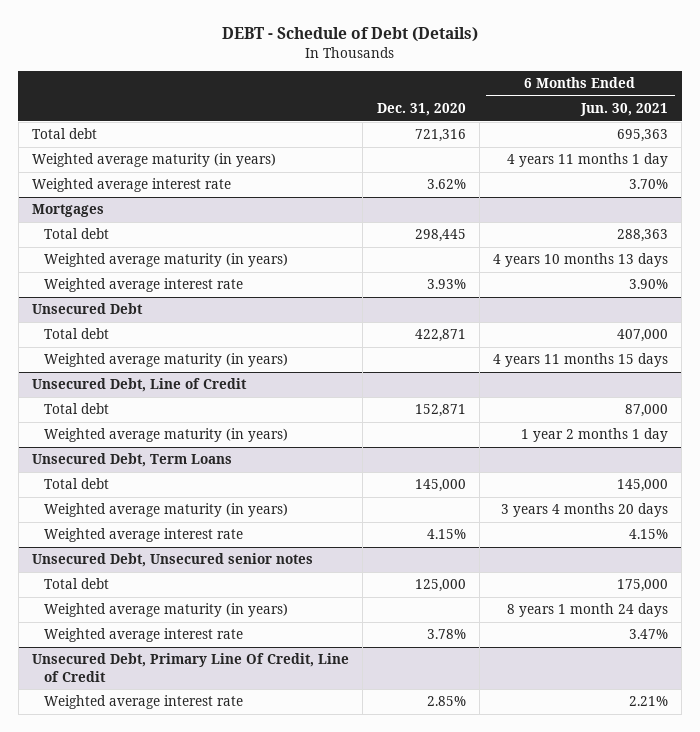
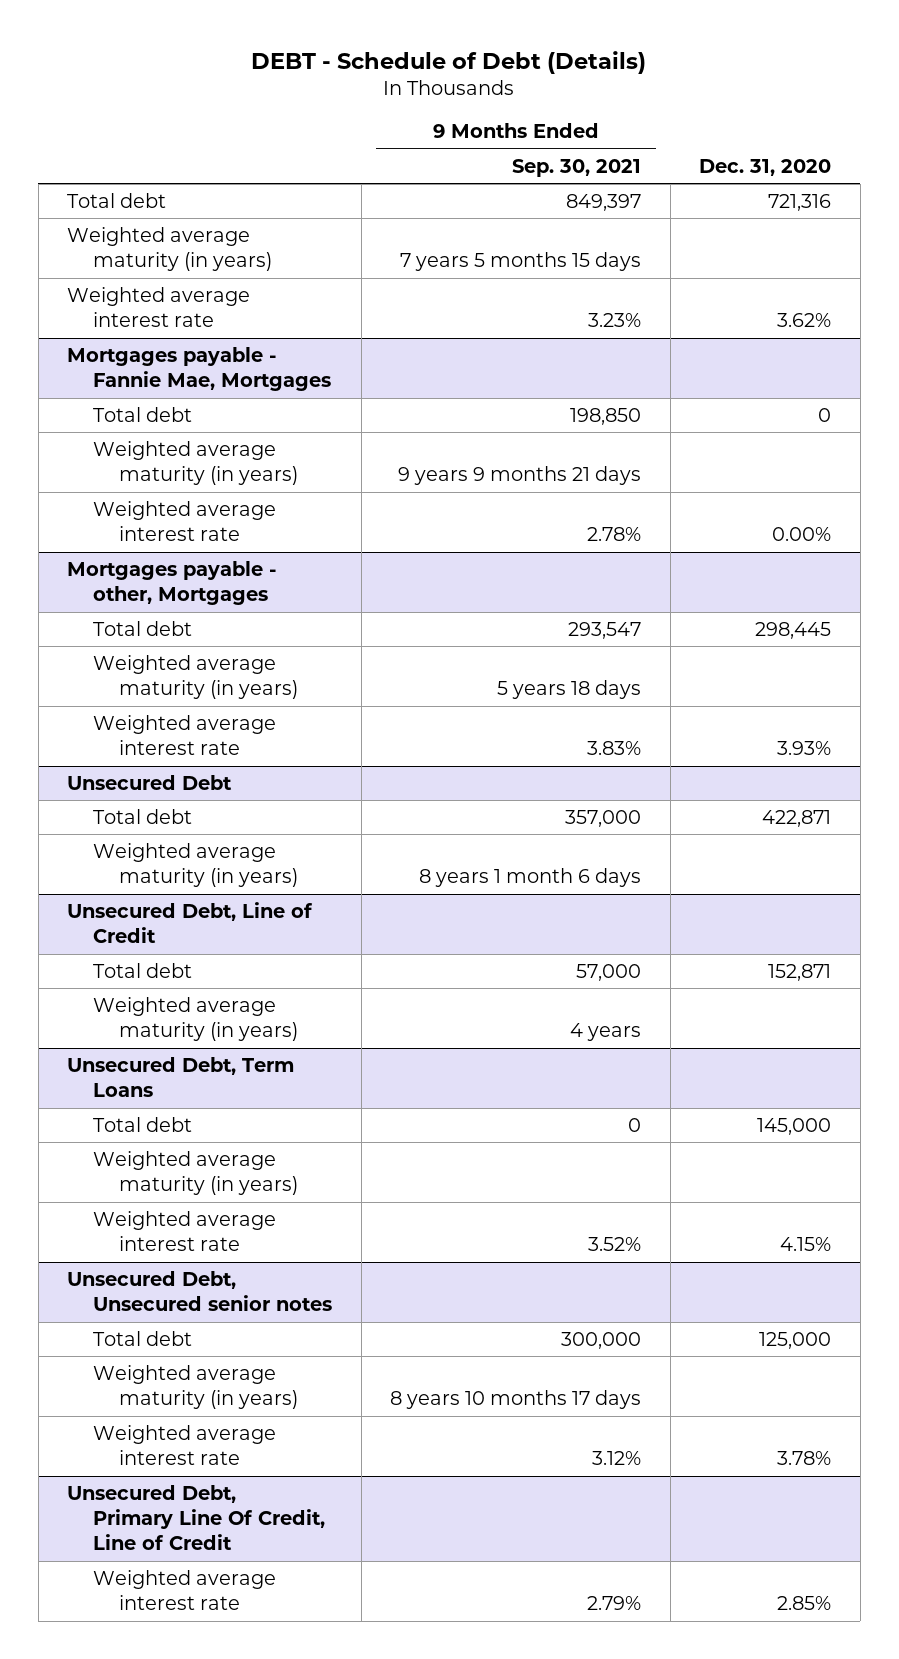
- | Dec. 31, 2020 | 6 Months Ended Jun. 30, 2021
+ | 9 Months Ended Sep. 30, 2021 | Dec. 31, 2020
- Mortgages
+ Mortgages payable - Fannie Mae, Mortgages
+ Total debt | 198,850 | 0
+ Weighted average maturity (in years) | 9 years 9 months 21 days |
+ Weighted average interest rate | 2.78% | 0.00%
+ Mortgages payable - other, Mortgages

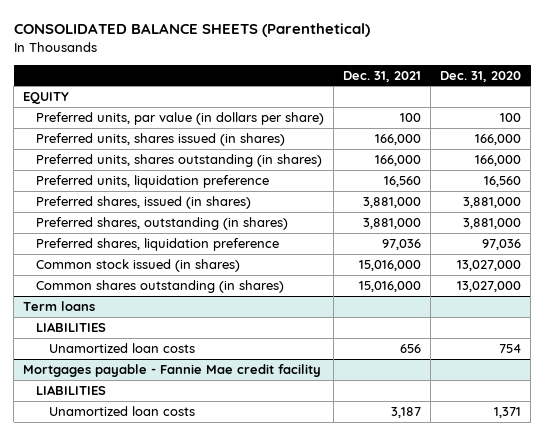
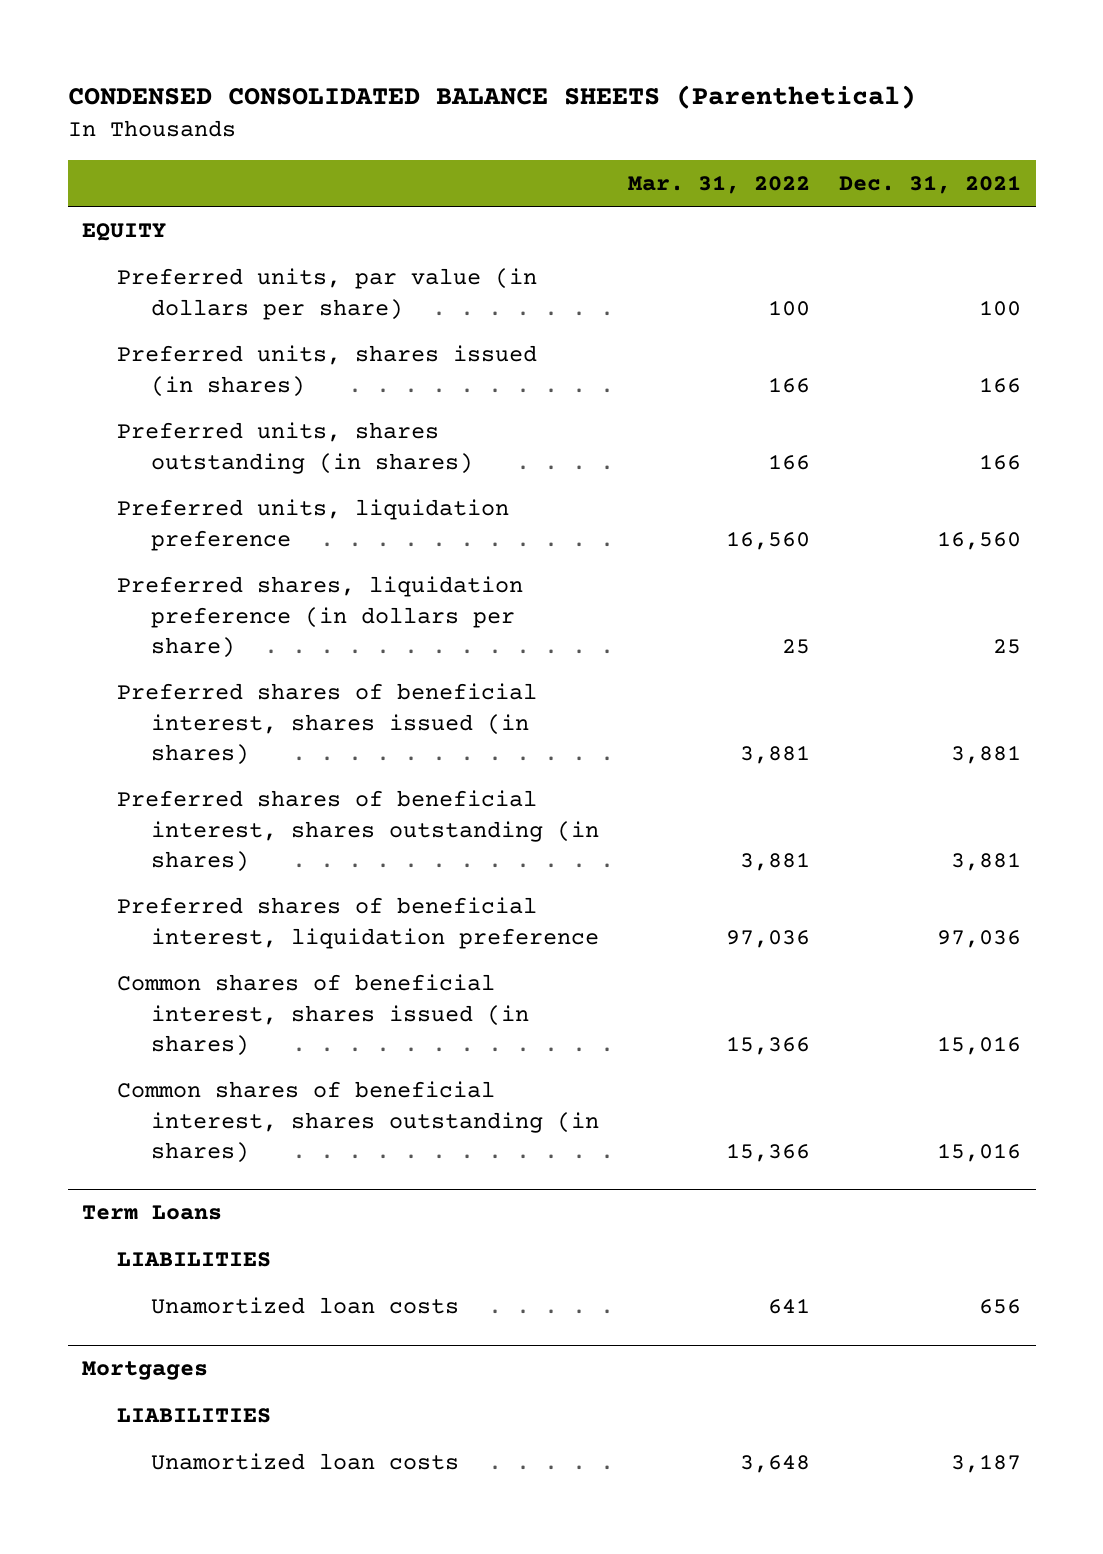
- CONSOLIDATED BALANCE SHEETS (Parenthetical)
+ CONDENSED CONSOLIDATED BALANCE SHEETS (Parenthetical)
- | Dec. 31, 2021 | Dec. 31, 2020
+ | Mar. 31, 2022 | Dec. 31, 2021
- Preferred units, shares issued (in shares) | 166,000 | 166,000
- Preferred units, shares outstanding (in shares) | 166,000 | 166,000
+ Preferred units, shares issued (in shares) | 166 | 166
+ Preferred units, shares outstanding (in shares) | 166 | 166
- Preferred shares, issued (in shares) | 3,881,000 | 3,881,000
- Preferred shares, outstanding (in shares) | 3,881,000 | 3,881,000
- Preferred shares, liquidation preference | 97,036 | 97,036
- Common stock issued (in shares) | 15,016,000 | 13,027,000
- Common shares outstanding (in shares) | 15,016,000 | 13,027,000
- Term loans
+ Preferred shares, liquidation preference (in dollars per share) | 25 | 25
+ Preferred shares of beneficial interest, shares issued (in shares) | 3,881 | 3,881
+ Preferred shares of beneficial interest, shares outstanding (in shares) | 3,881 | 3,881
+ Preferred shares of beneficial interest, liquidation preference | 97,036 | 97,036
+ Common shares of beneficial interest, shares issued (in shares) | 15,366 | 15,016
+ Common shares of beneficial interest, shares outstanding (in shares) | 15,366 | 15,016
+ Term Loans
- Mortgages payable - Fannie Mae credit facility
+ Mortgages

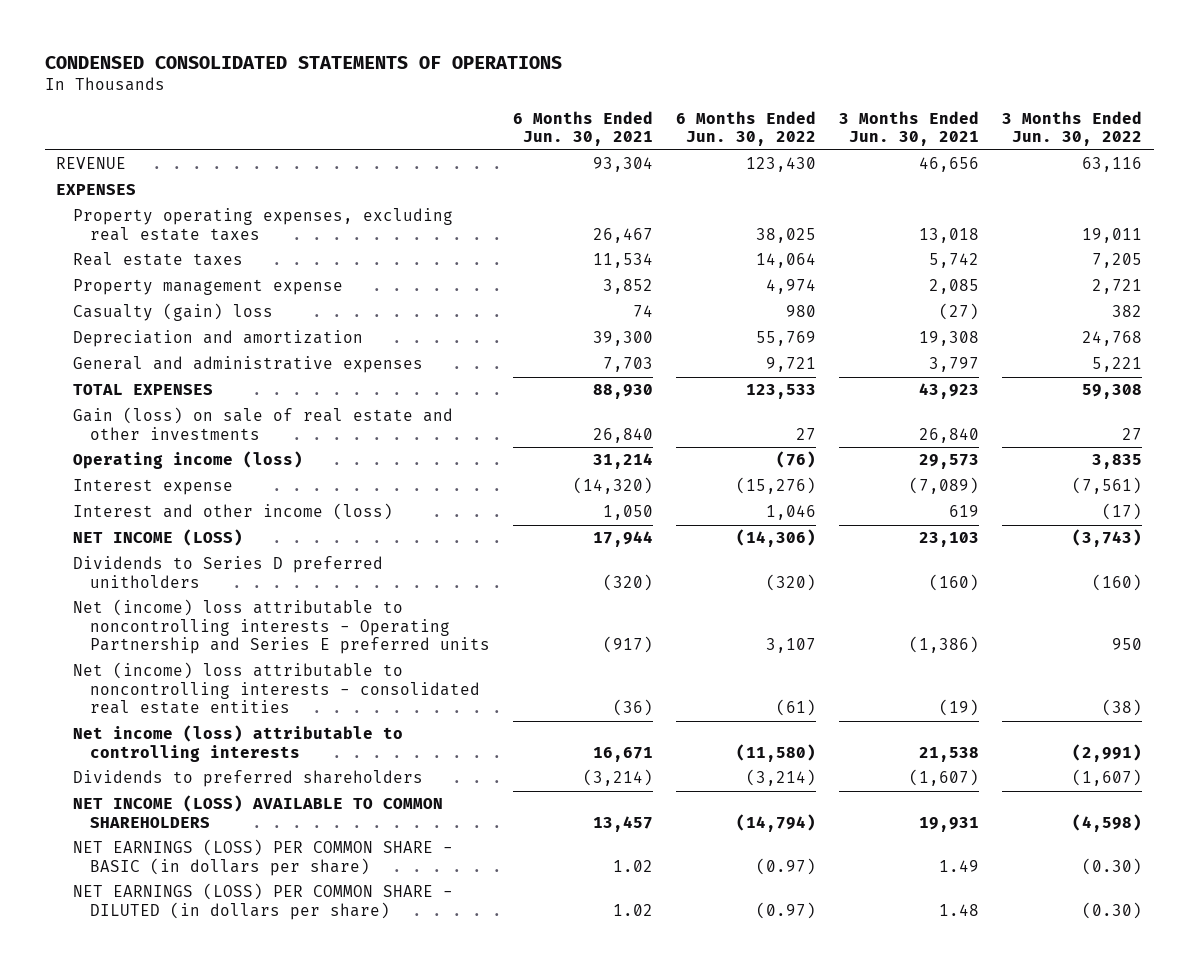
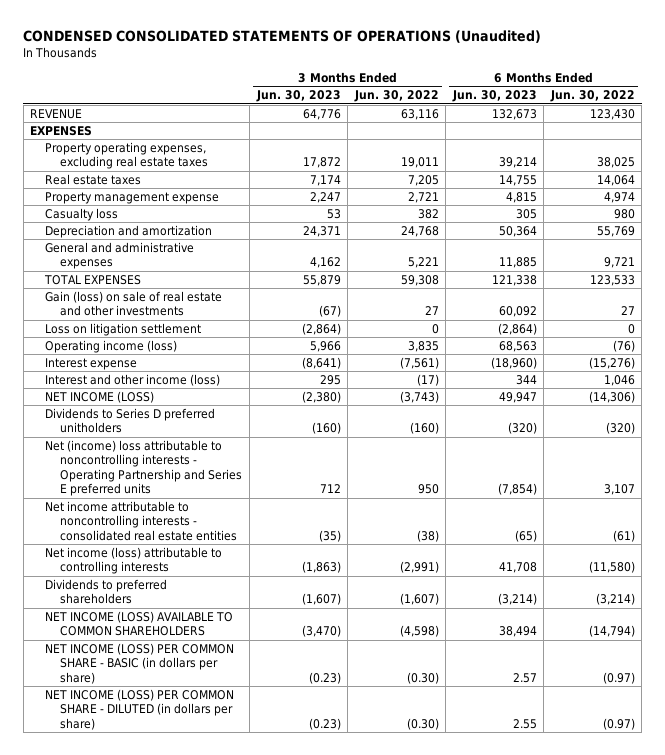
- CONDENSED CONSOLIDATED STATEMENTS OF OPERATIONS
+ CONDENSED CONSOLIDATED STATEMENTS OF OPERATIONS (Unaudited)
- | 6 Months Ended Jun. 30, 2021 | 6 Months Ended Jun. 30, 2022 | 3 Months Ended Jun. 30, 2021 | 3 Months Ended Jun. 30, 2022
+ | 3 Months Ended Jun. 30, 2023 | 3 Months Ended Jun. 30, 2022 | 6 Months Ended Jun. 30, 2023 | 6 Months Ended Jun. 30, 2022
- Casualty (gain) loss | 74 | 980 | (27) | 382
+ Casualty loss | 53 | 382 | 305 | 980
+ Loss on litigation settlement | (2,864) | 0 | (2,864) | 0
- Net (income) loss attributable to noncontrolling interests - consolidated real estate entities | (36) | (61) | (19) | (38)
+ Net income attributable to noncontrolling interests - consolidated real estate entities | (35) | (38) | (65) | (61)
- NET EARNINGS (LOSS) PER COMMON SHARE - BASIC (in dollars per share) | 1.02 | (0.97) | 1.49 | (0.30)
- NET EARNINGS (LOSS) PER COMMON SHARE - DILUTED (in dollars per share) | 1.02 | (0.97) | 1.48 | (0.30)
+ NET INCOME (LOSS) PER COMMON SHARE - BASIC (in dollars per share) | (0.23) | (0.30) | 2.57 | (0.97)
+ NET INCOME (LOSS) PER COMMON SHARE - DILUTED (in dollars per share) | (0.23) | (0.30) | 2.55 | (0.97)

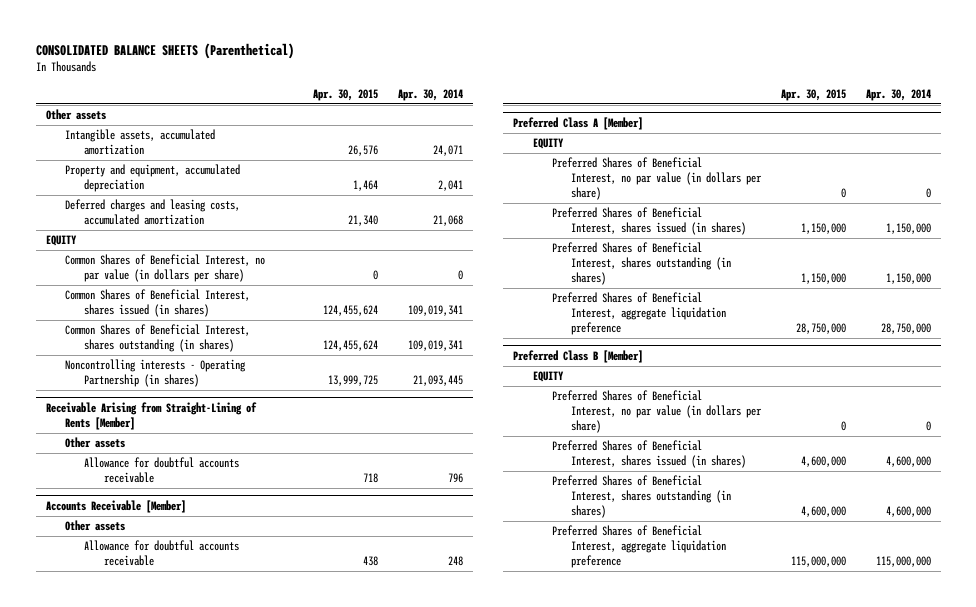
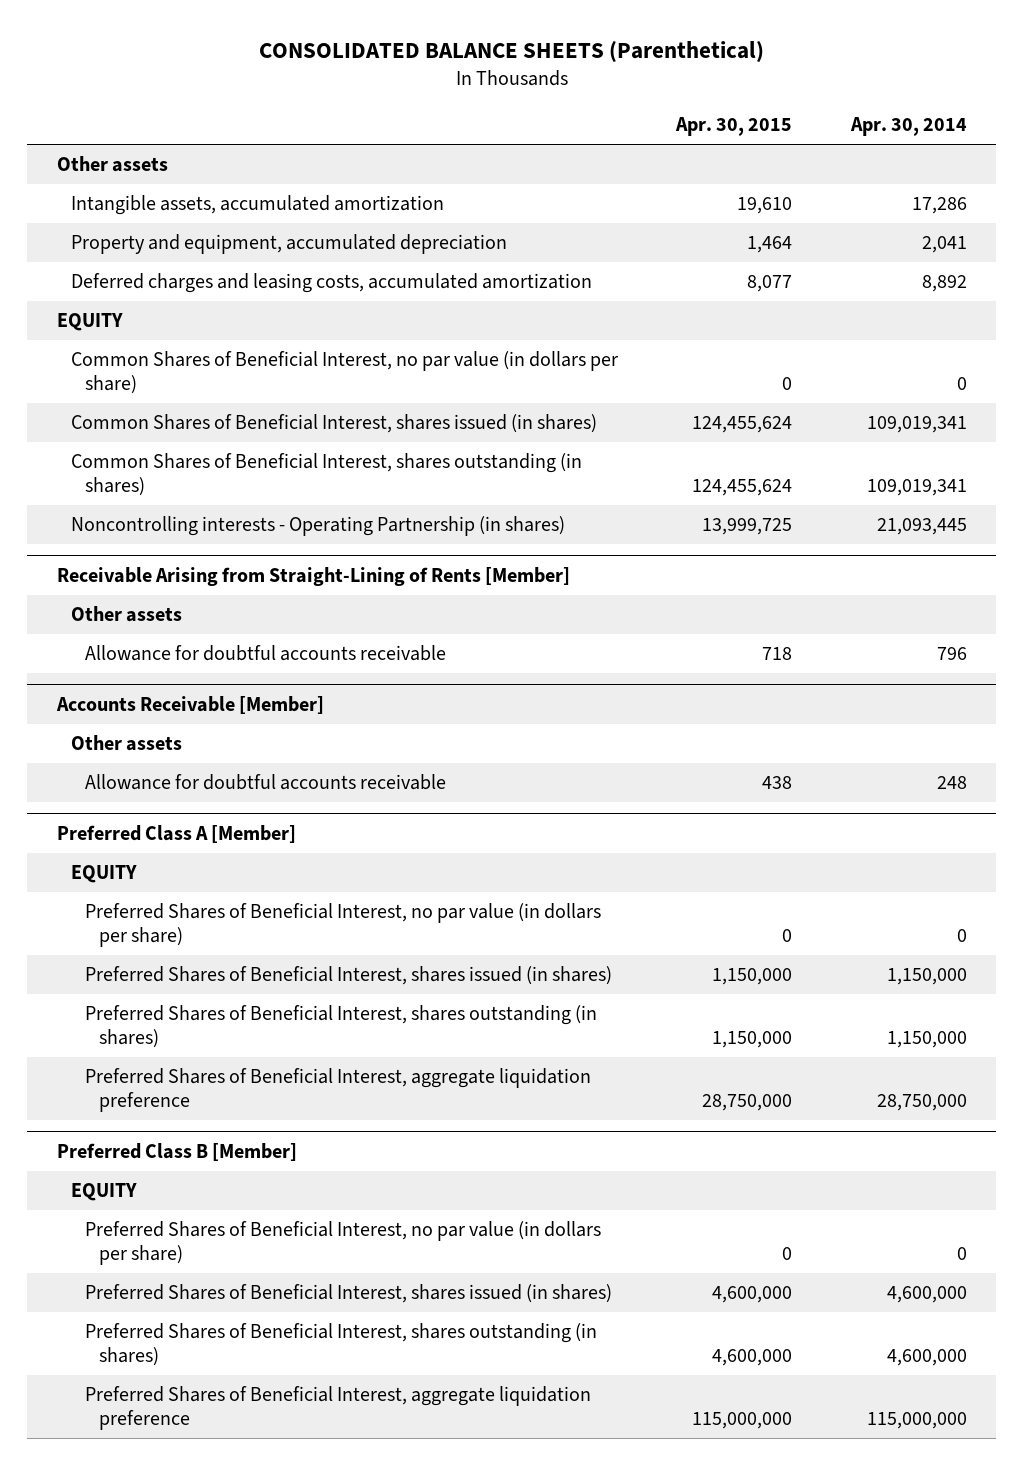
- Intangible assets, accumulated amortization | 26,576 | 24,071
+ Intangible assets, accumulated amortization | 19,610 | 17,286
- Deferred charges and leasing costs, accumulated amortization | 21,340 | 21,068
+ Deferred charges and leasing costs, accumulated amortization | 8,077 | 8,892

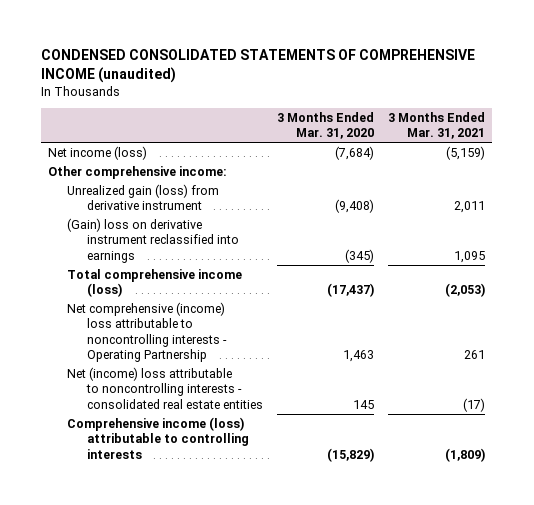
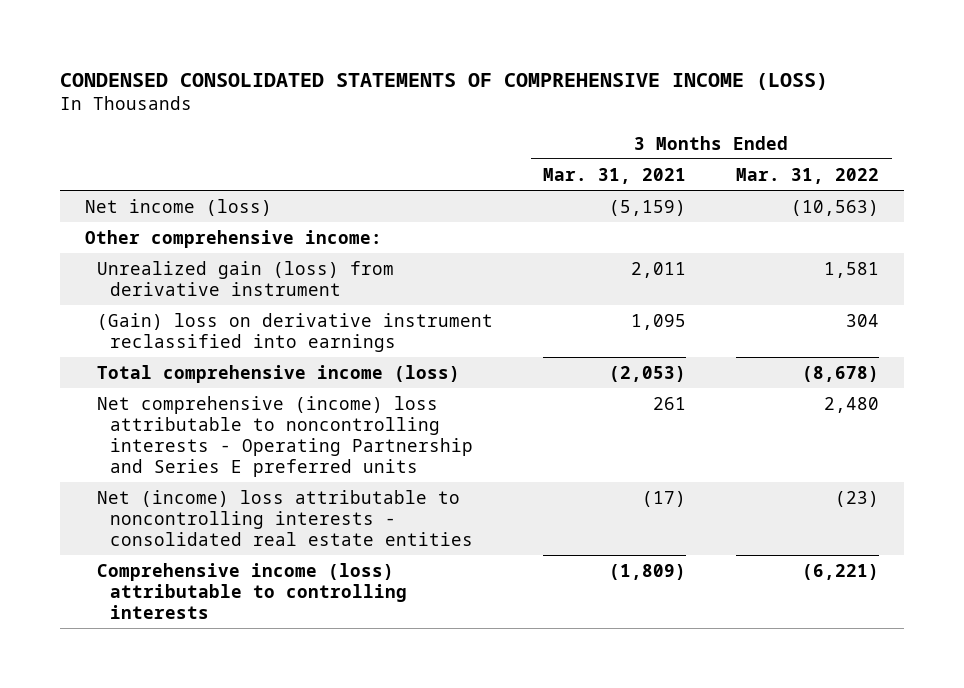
- CONDENSED CONSOLIDATED STATEMENTS OF COMPREHENSIVE INCOME (unaudited)
+ CONDENSED CONSOLIDATED STATEMENTS OF COMPREHENSIVE INCOME (LOSS)
- | 3 Months Ended Mar. 31, 2020 | 3 Months Ended Mar. 31, 2021
+ | 3 Months Ended Mar. 31, 2021 | 3 Months Ended Mar. 31, 2022
- Net comprehensive (income) loss attributable to noncontrolling interests - Operating Partnership | 1,463 | 261
+ Net comprehensive (income) loss attributable to noncontrolling interests - Operating Partnership and Series E preferred units | 261 | 2,480

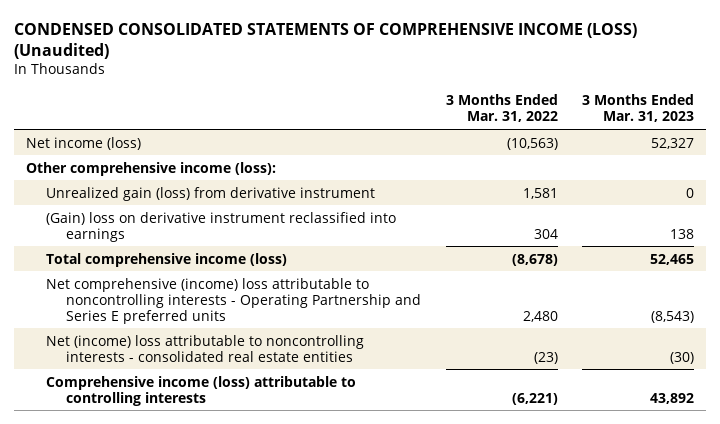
- CONDENSED CONSOLIDATED STATEMENTS OF COMPREHENSIVE INCOME (LOSS)
+ CONDENSED CONSOLIDATED STATEMENTS OF COMPREHENSIVE INCOME (LOSS) (Unaudited)
- | 3 Months Ended Mar. 31, 2021 | 3 Months Ended Mar. 31, 2022
+ | 3 Months Ended Mar. 31, 2022 | 3 Months Ended Mar. 31, 2023
- Other comprehensive income:
+ Other comprehensive income (loss):

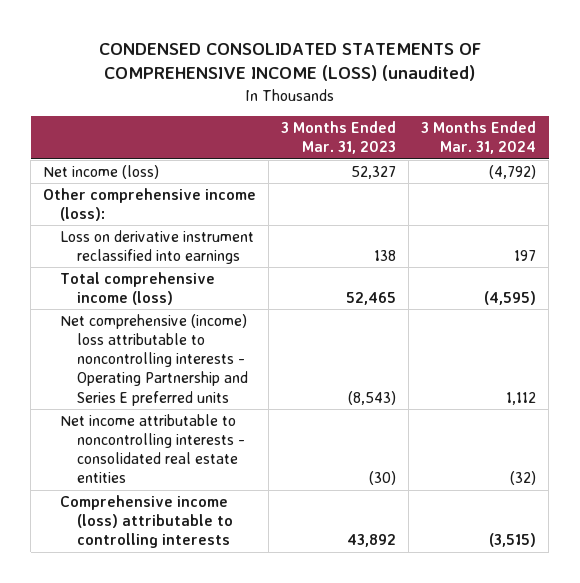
- CONDENSED CONSOLIDATED STATEMENTS OF COMPREHENSIVE INCOME (LOSS) (Unaudited)
+ CONDENSED CONSOLIDATED STATEMENTS OF COMPREHENSIVE INCOME (LOSS) (unaudited)
- | 3 Months Ended Mar. 31, 2022 | 3 Months Ended Mar. 31, 2023
+ | 3 Months Ended Mar. 31, 2023 | 3 Months Ended Mar. 31, 2024
- Unrealized gain (loss) from derivative instrument | 1,581 | 0
- (Gain) loss on derivative instrument reclassified into earnings | 304 | 138
+ Loss on derivative instrument reclassified into earnings | 138 | 197
- Net (income) loss attributable to noncontrolling interests - consolidated real estate entities | (23) | (30)
+ Net income attributable to noncontrolling interests - consolidated real estate entities | (30) | (32)

